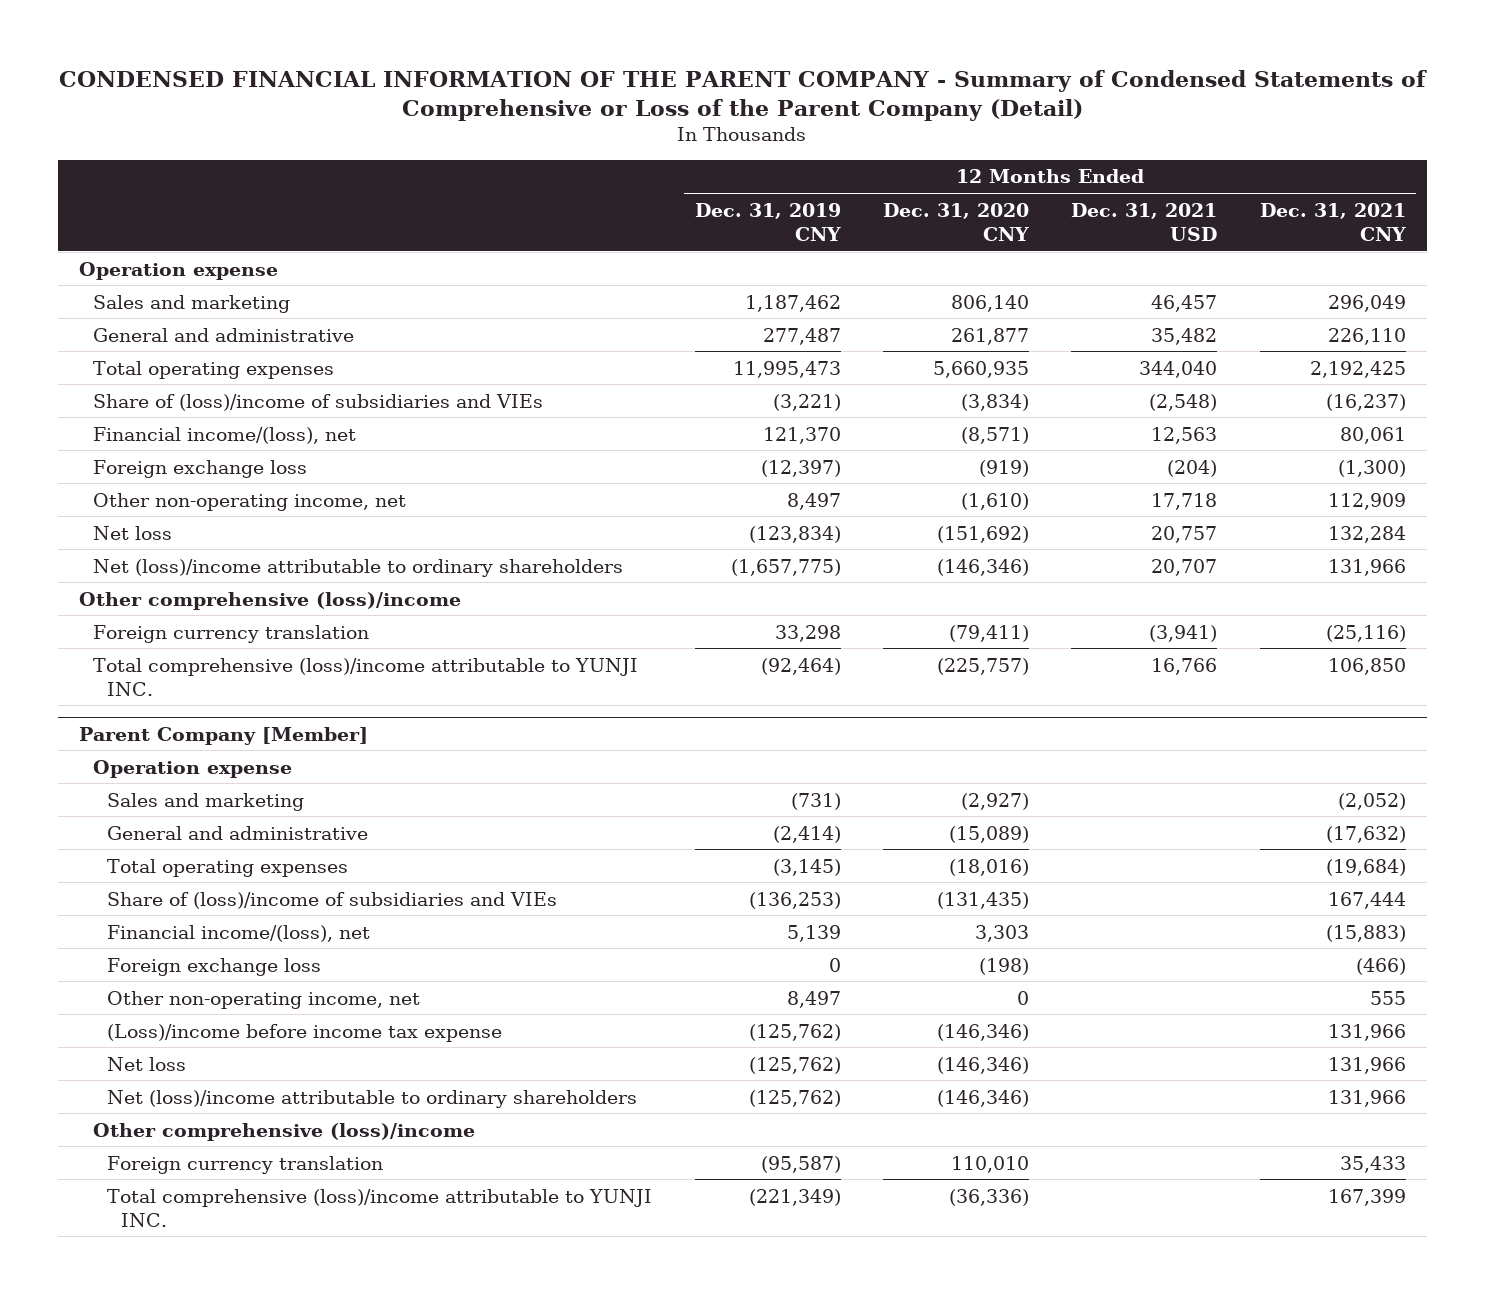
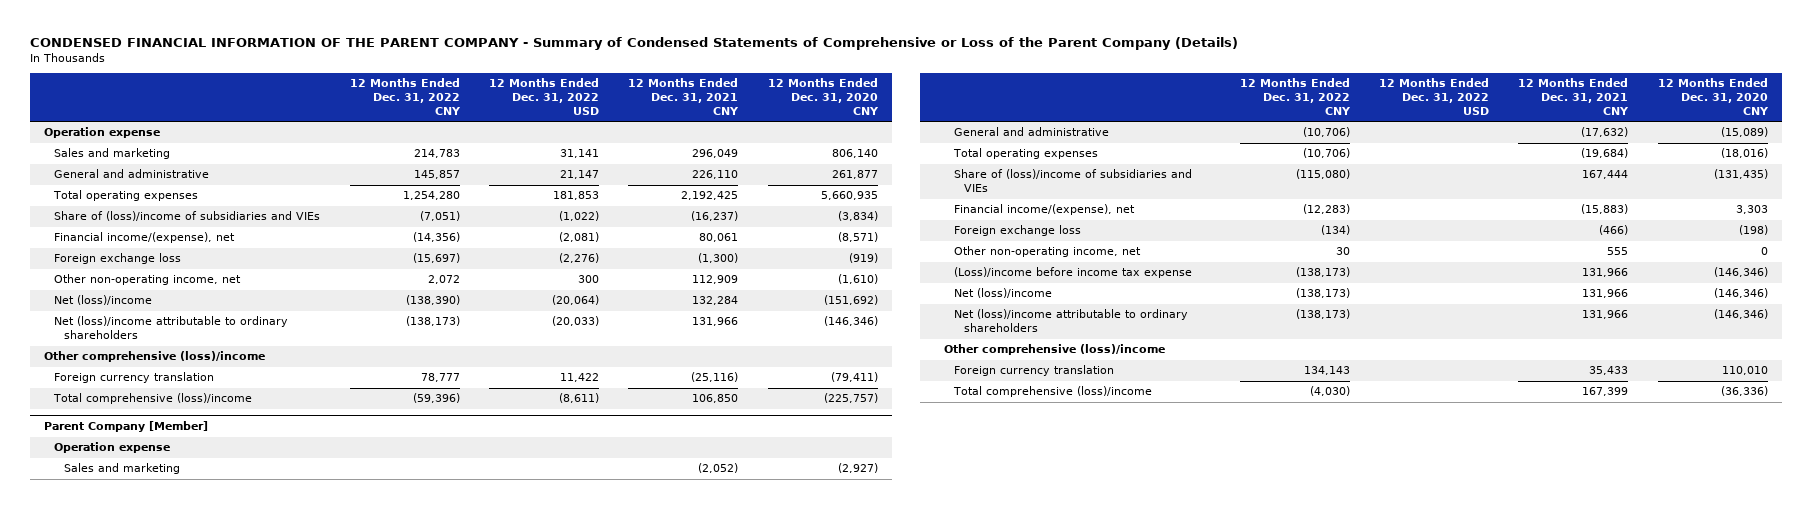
- CONDENSED FINANCIAL INFORMATION OF THE PARENT COMPANY - Summary of Condensed Statements of Comprehensive or Loss of the Parent Company (Detail)
+ CONDENSED FINANCIAL INFORMATION OF THE PARENT COMPANY - Summary of Condensed Statements of Comprehensive or Loss of the Parent Company (Details)
- | 12 Months Ended Dec. 31, 2019 CNY | 12 Months Ended Dec. 31, 2020 CNY | 12 Months Ended Dec. 31, 2021 USD | 12 Months Ended Dec. 31, 2021 CNY
+ | 12 Months Ended Dec. 31, 2022 CNY | 12 Months Ended Dec. 31, 2022 USD | 12 Months Ended Dec. 31, 2021 CNY | 12 Months Ended Dec. 31, 2020 CNY
- Financial income/(loss), net | 121,370 | (8,571) | 12,563 | 80,061
+ Financial income/(expense), net | (14,356) | (2,081) | 80,061 | (8,571)
- Net loss | (123,834) | (151,692) | 20,757 | 132,284
+ Net (loss)/income | (138,390) | (20,064) | 132,284 | (151,692)
- Total comprehensive (loss)/income attributable to YUNJI INC. | (92,464) | (225,757) | 16,766 | 106,850
+ Total comprehensive (loss)/income | (59,396) | (8,611) | 106,850 | (225,757)
@ Parent Company [Member]
- Financial income/(loss), net | 5,139 | 3,303 | | (15,883)
+ Financial income/(expense), net | (12,283) | | (15,883) | 3,303
- Net loss | (125,762) | (146,346) | | 131,966
+ Net (loss)/income | (138,173) | | 131,966 | (146,346)
- Total comprehensive (loss)/income attributable to YUNJI INC. | (221,349) | (36,336) | | 167,399
+ Total comprehensive (loss)/income | (4,030) | | 167,399 | (36,336)

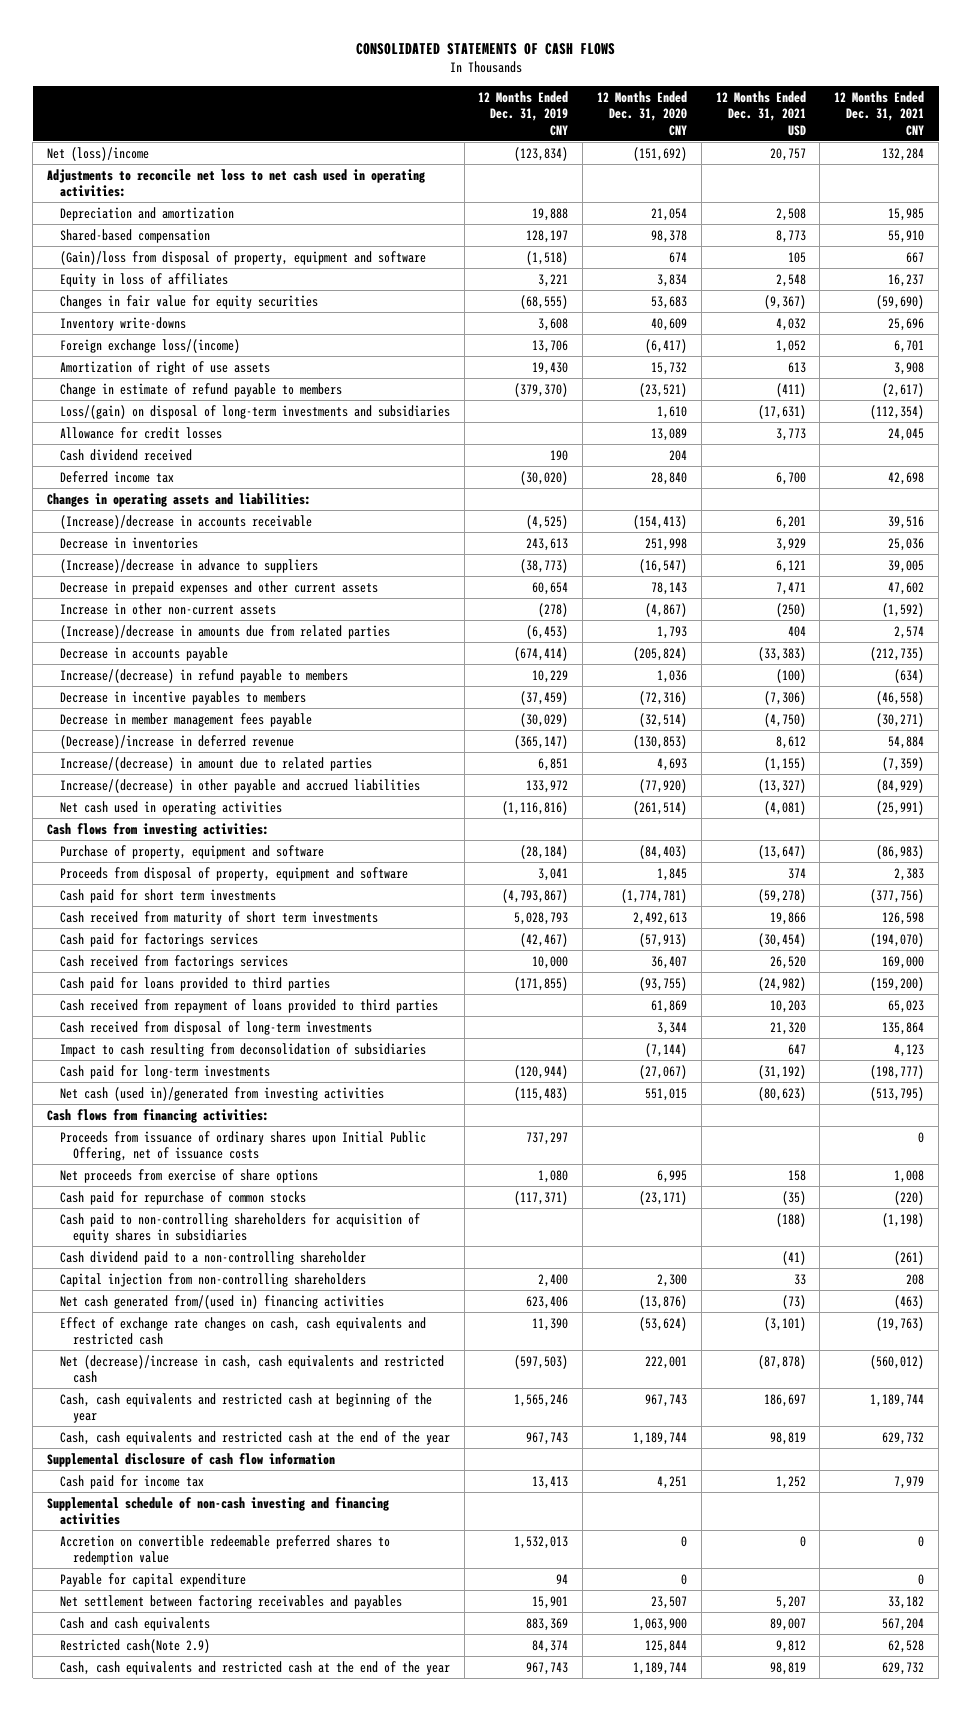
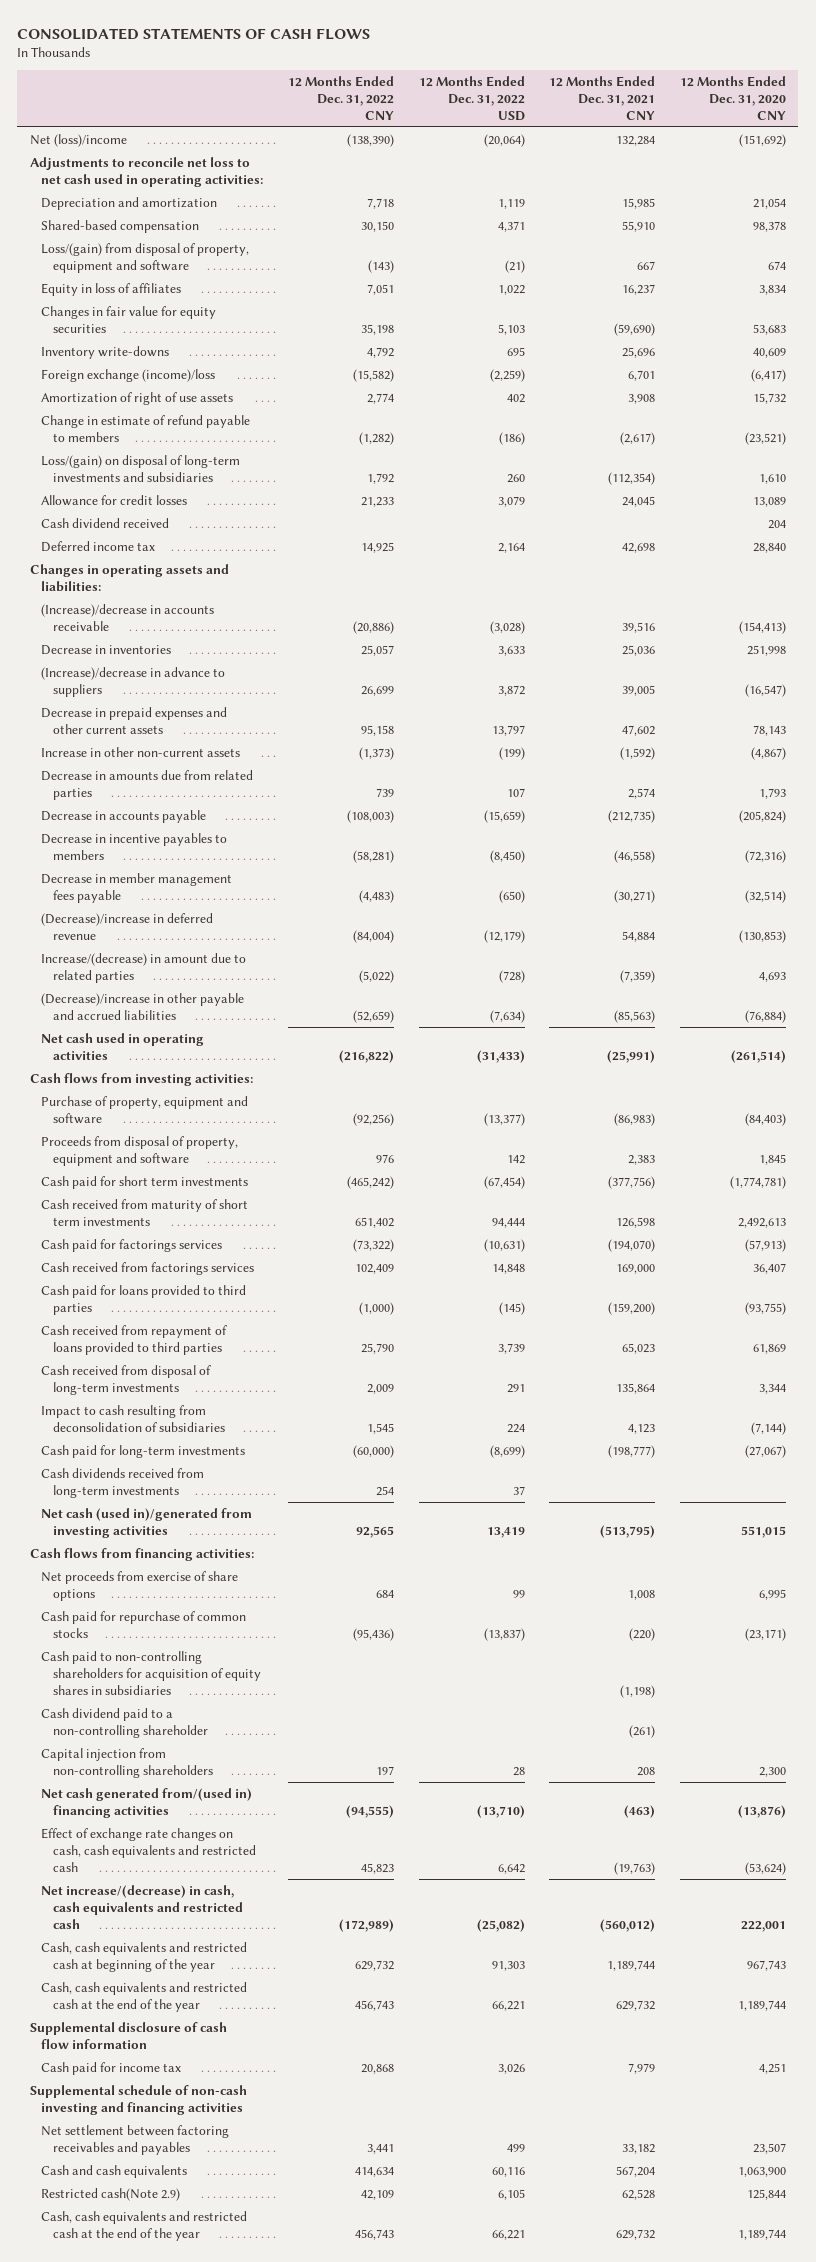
- | 12 Months Ended Dec. 31, 2019 CNY | 12 Months Ended Dec. 31, 2020 CNY | 12 Months Ended Dec. 31, 2021 USD | 12 Months Ended Dec. 31, 2021 CNY
+ | 12 Months Ended Dec. 31, 2022 CNY | 12 Months Ended Dec. 31, 2022 USD | 12 Months Ended Dec. 31, 2021 CNY | 12 Months Ended Dec. 31, 2020 CNY
- (Gain)/loss from disposal of property, equipment and software | (1,518) | 674 | 105 | 667
+ Loss/(gain) from disposal of property, equipment and software | (143) | (21) | 667 | 674
- Foreign exchange loss/(income) | 13,706 | (6,417) | 1,052 | 6,701
+ Foreign exchange (income)/loss | (15,582) | (2,259) | 6,701 | (6,417)
- (Increase)/decrease in amounts due from related parties | (6,453) | 1,793 | 404 | 2,574
+ Decrease in amounts due from related parties | 739 | 107 | 2,574 | 1,793
- Increase/(decrease) in refund payable to members | 10,229 | 1,036 | (100) | (634)
- Increase/(decrease) in other payable and accrued liabilities | 133,972 | (77,920) | (13,327) | (84,929)
+ (Decrease)/increase in other payable and accrued liabilities | (52,659) | (7,634) | (85,563) | (76,884)
+ Cash dividends received from long-term investments | 254 | 37 | |
- Proceeds from issuance of ordinary shares upon Initial Public Offering, net of issuance costs | 737,297 | | | 0
- Net (decrease)/increase in cash, cash equivalents and restricted cash | (597,503) | 222,001 | (87,878) | (560,012)
+ Net increase/(decrease) in cash, cash equivalents and restricted cash | (172,989) | (25,082) | (560,012) | 222,001
- Accretion on convertible redeemable preferred shares to redemption value | 1,532,013 | 0 | 0 | 0
- Payable for capital expenditure | 94 | 0 | | 0

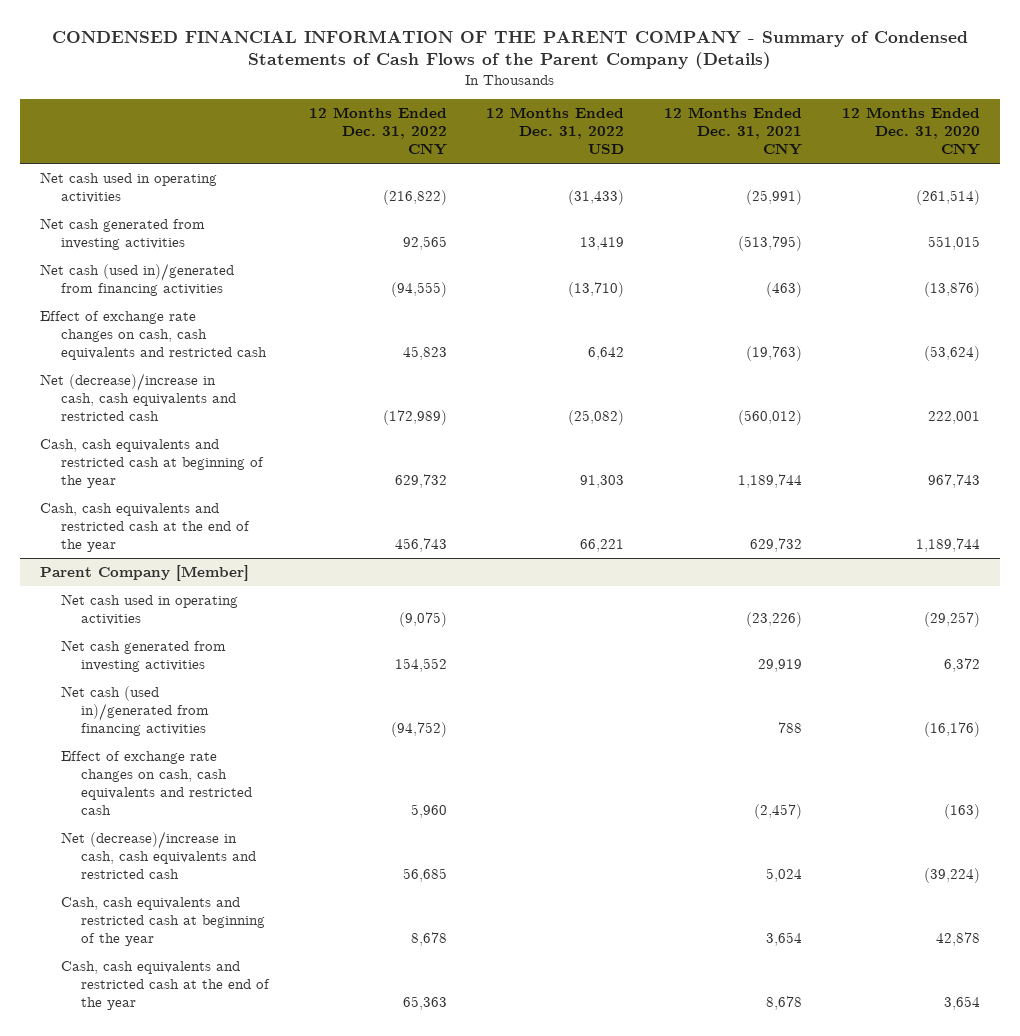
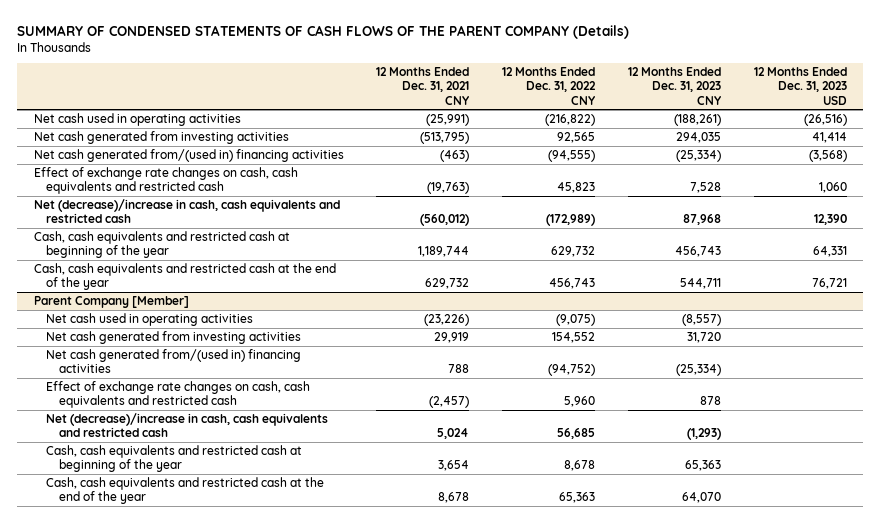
- CONDENSED FINANCIAL INFORMATION OF THE PARENT COMPANY - Summary of Condensed Statements of Cash Flows of the Parent Company (Details)
+ SUMMARY OF CONDENSED STATEMENTS OF CASH FLOWS OF THE PARENT COMPANY (Details)
- | 12 Months Ended Dec. 31, 2022 CNY | 12 Months Ended Dec. 31, 2022 USD | 12 Months Ended Dec. 31, 2021 CNY | 12 Months Ended Dec. 31, 2020 CNY
+ | 12 Months Ended Dec. 31, 2021 CNY | 12 Months Ended Dec. 31, 2022 CNY | 12 Months Ended Dec. 31, 2023 CNY | 12 Months Ended Dec. 31, 2023 USD
- Net cash (used in)/generated from financing activities | (94,555) | (13,710) | (463) | (13,876)
+ Net cash generated from/(used in) financing activities | (463) | (94,555) | (25,334) | (3,568)
@ Parent Company [Member]
- Net cash (used in)/generated from financing activities | (94,752) | | 788 | (16,176)
+ Net cash generated from/(used in) financing activities | 788 | (94,752) | (25,334) |

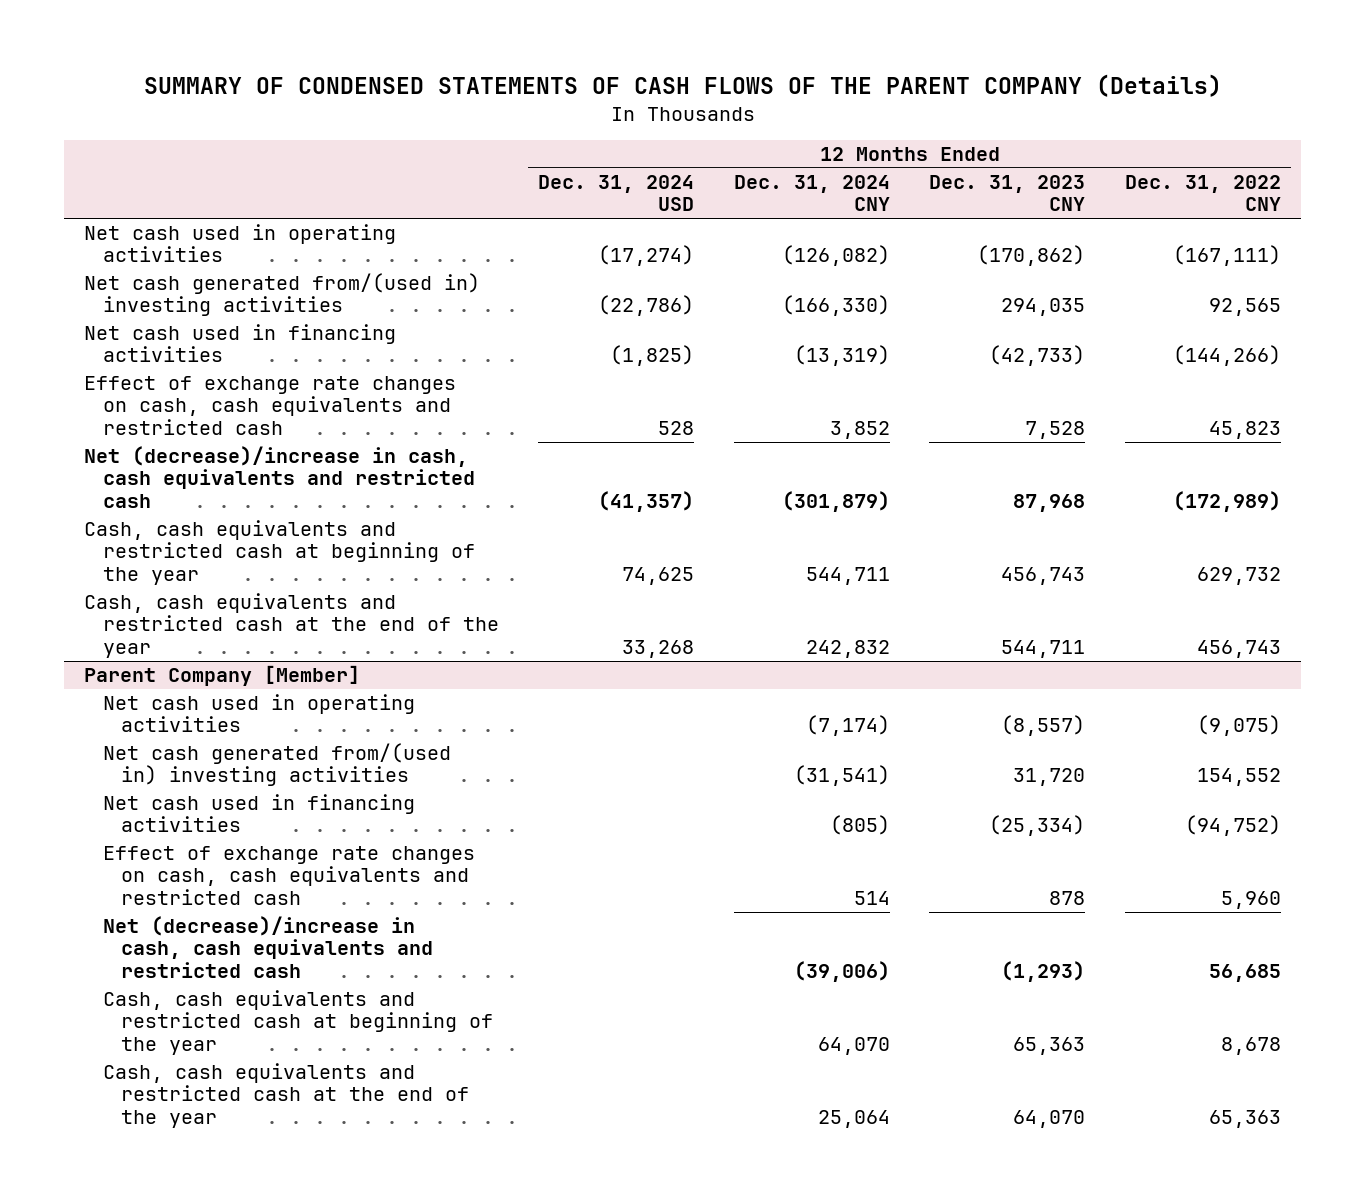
- | 12 Months Ended Dec. 31, 2021 CNY | 12 Months Ended Dec. 31, 2022 CNY | 12 Months Ended Dec. 31, 2023 CNY | 12 Months Ended Dec. 31, 2023 USD
+ | 12 Months Ended Dec. 31, 2024 USD | 12 Months Ended Dec. 31, 2024 CNY | 12 Months Ended Dec. 31, 2023 CNY | 12 Months Ended Dec. 31, 2022 CNY
- Net cash used in operating activities | (25,991) | (216,822) | (188,261) | (26,516)
- Net cash generated from investing activities | (513,795) | 92,565 | 294,035 | 41,414
- Net cash generated from/(used in) financing activities | (463) | (94,555) | (25,334) | (3,568)
+ Net cash used in operating activities | (17,274) | (126,082) | (170,862) | (167,111)
+ Net cash generated from/(used in) investing activities | (22,786) | (166,330) | 294,035 | 92,565
+ Net cash used in financing activities | (1,825) | (13,319) | (42,733) | (144,266)
@ Parent Company [Member]
- Net cash generated from investing activities | 29,919 | 154,552 | 31,720 |
- Net cash generated from/(used in) financing activities | 788 | (94,752) | (25,334) |
+ Net cash generated from/(used in) investing activities | | (31,541) | 31,720 | 154,552
+ Net cash used in financing activities | | (805) | (25,334) | (94,752)

